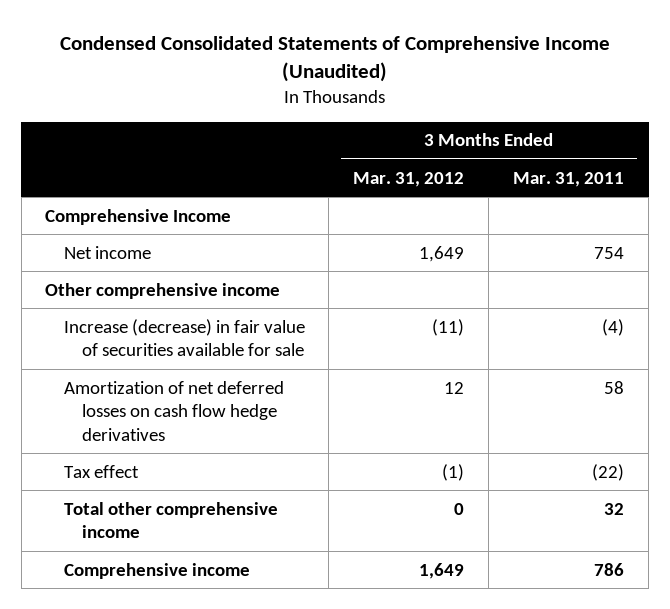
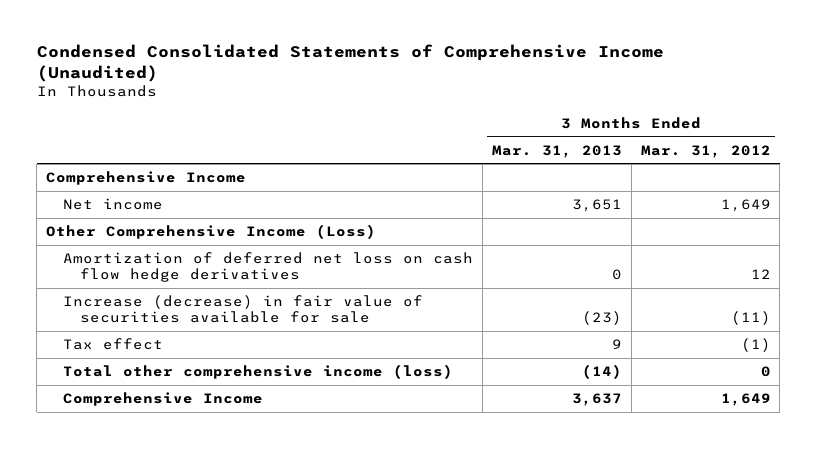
- | 3 Months Ended Mar. 31, 2012 | 3 Months Ended Mar. 31, 2011
+ | 3 Months Ended Mar. 31, 2013 | 3 Months Ended Mar. 31, 2012
- Other comprehensive income
+ Other Comprehensive Income (Loss)
+ Amortization of deferred net loss on cash flow hedge derivatives | 0 | 12
- Amortization of net deferred losses on cash flow hedge derivatives | 12 | 58
- Total other comprehensive income | 0 | 32
- Comprehensive income | 1,649 | 786
+ Total other comprehensive income (loss) | (14) | 0
+ Comprehensive Income | 3,637 | 1,649

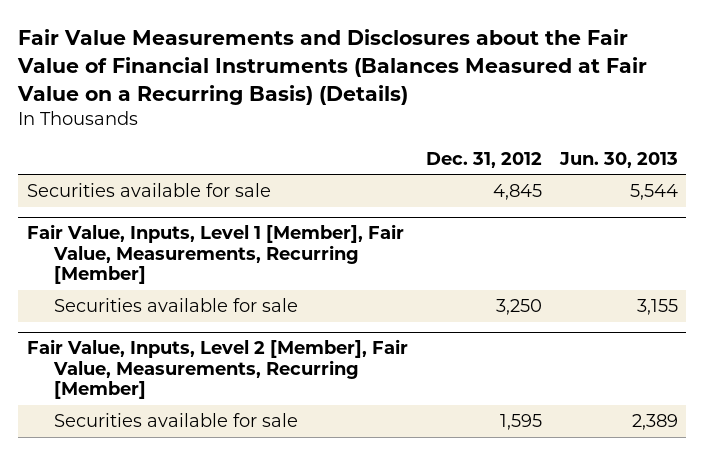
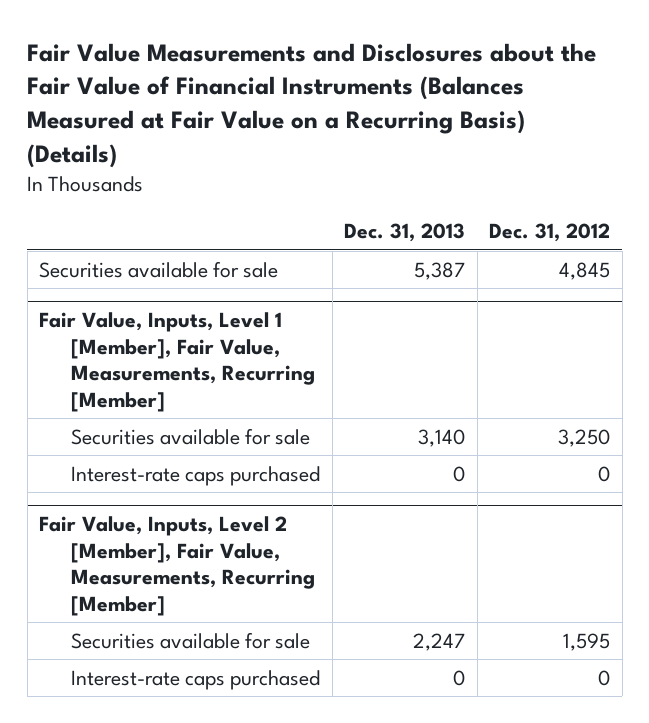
- | Dec. 31, 2012 | Jun. 30, 2013
+ | Dec. 31, 2013 | Dec. 31, 2012
@ Fair Value, Inputs, Level 1 [Member], Fair Value, Measurements, Recurring [Member]
+ Interest-rate caps purchased | 0 | 0
@ Fair Value, Inputs, Level 2 [Member], Fair Value, Measurements, Recurring [Member]
+ Interest-rate caps purchased | 0 | 0

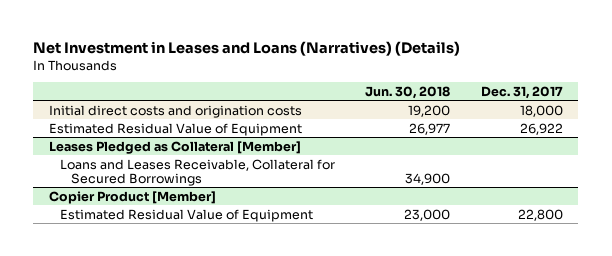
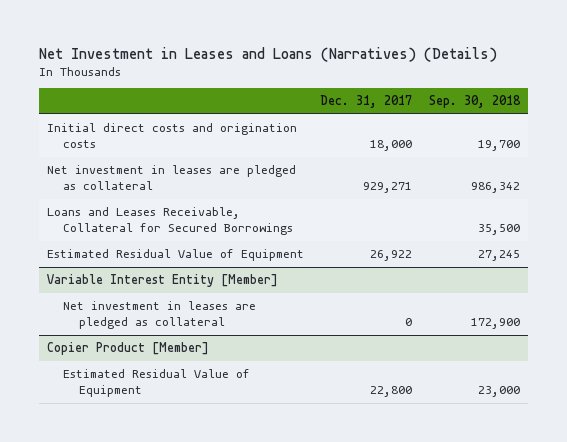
- | Jun. 30, 2018 | Dec. 31, 2017
+ | Dec. 31, 2017 | Sep. 30, 2018
- Leases Pledged as Collateral [Member]
+ Net investment in leases are pledged as collateral | 929,271 | 986,342
moved down: Estimated Residual Value of Equipment | 26,922 | 27,245
+ Variable Interest Entity [Member]
+ Net investment in leases are pledged as collateral | 0 | 172,900

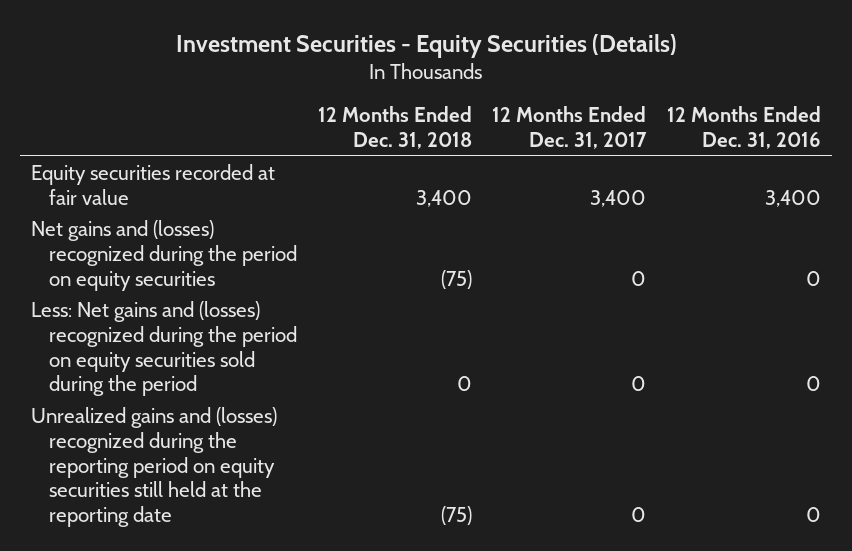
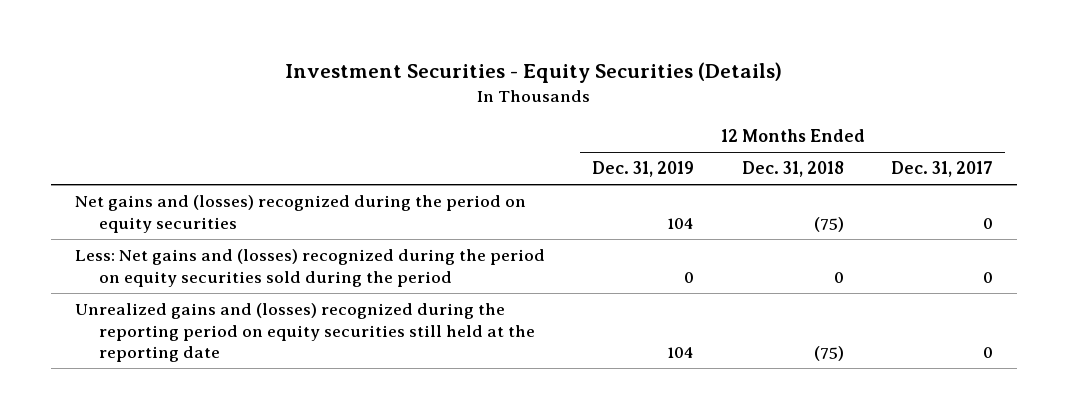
- | 12 Months Ended Dec. 31, 2018 | 12 Months Ended Dec. 31, 2017 | 12 Months Ended Dec. 31, 2016
+ | 12 Months Ended Dec. 31, 2019 | 12 Months Ended Dec. 31, 2018 | 12 Months Ended Dec. 31, 2017
- Equity securities recorded at fair value | 3,400 | 3,400 | 3,400

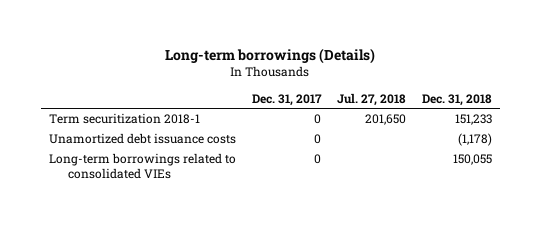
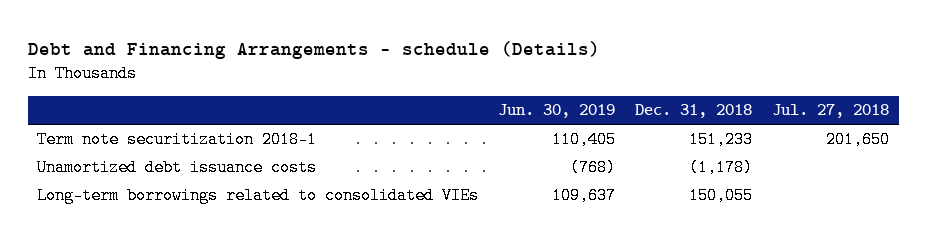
- Long-term borrowings (Details)
+ Debt and Financing Arrangements - schedule (Details)
- | Dec. 31, 2017 | Jul. 27, 2018 | Dec. 31, 2018
+ | Jun. 30, 2019 | Dec. 31, 2018 | Jul. 27, 2018
- Term securitization 2018-1 | 0 | 201,650 | 151,233
+ Term note securitization 2018-1 | 110,405 | 151,233 | 201,650

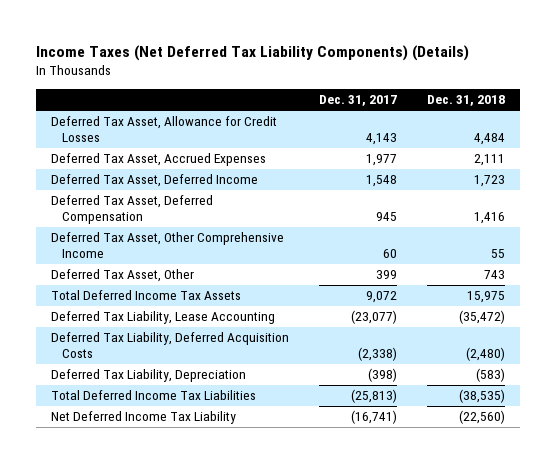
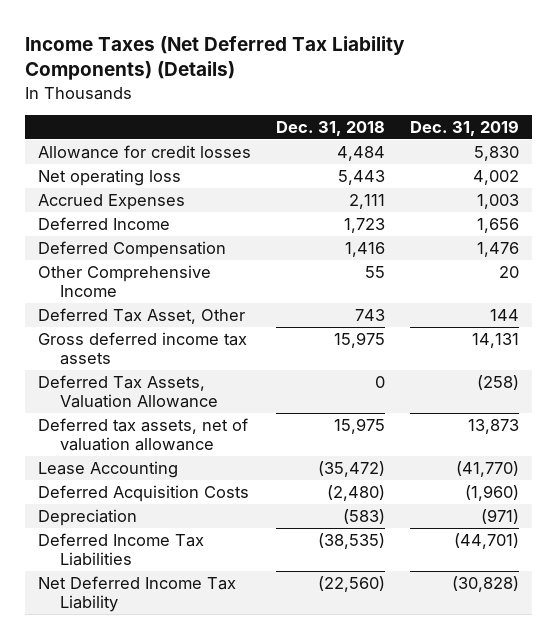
- | Dec. 31, 2017 | Dec. 31, 2018
+ | Dec. 31, 2018 | Dec. 31, 2019
- Deferred Tax Asset, Allowance for Credit Losses | 4,143 | 4,484
- Deferred Tax Asset, Accrued Expenses | 1,977 | 2,111
- Deferred Tax Asset, Deferred Income | 1,548 | 1,723
- Deferred Tax Asset, Deferred Compensation | 945 | 1,416
- Deferred Tax Asset, Other Comprehensive Income | 60 | 55
+ Allowance for credit losses | 4,484 | 5,830
+ Net operating loss | 5,443 | 4,002
+ Accrued Expenses | 2,111 | 1,003
+ Deferred Income | 1,723 | 1,656
+ Deferred Compensation | 1,416 | 1,476
+ Other Comprehensive Income | 55 | 20
- Total Deferred Income Tax Assets | 9,072 | 15,975
- Deferred Tax Liability, Lease Accounting | (23,077) | (35,472)
- Deferred Tax Liability, Deferred Acquisition Costs | (2,338) | (2,480)
- Deferred Tax Liability, Depreciation | (398) | (583)
- Total Deferred Income Tax Liabilities | (25,813) | (38,535)
+ Gross deferred income tax assets | 15,975 | 14,131
+ Deferred Tax Assets, Valuation Allowance | 0 | (258)
+ Deferred tax assets, net of valuation allowance | 15,975 | 13,873
+ Lease Accounting | (35,472) | (41,770)
+ Deferred Acquisition Costs | (2,480) | (1,960)
+ Depreciation | (583) | (971)
+ Deferred Income Tax Liabilities | (38,535) | (44,701)

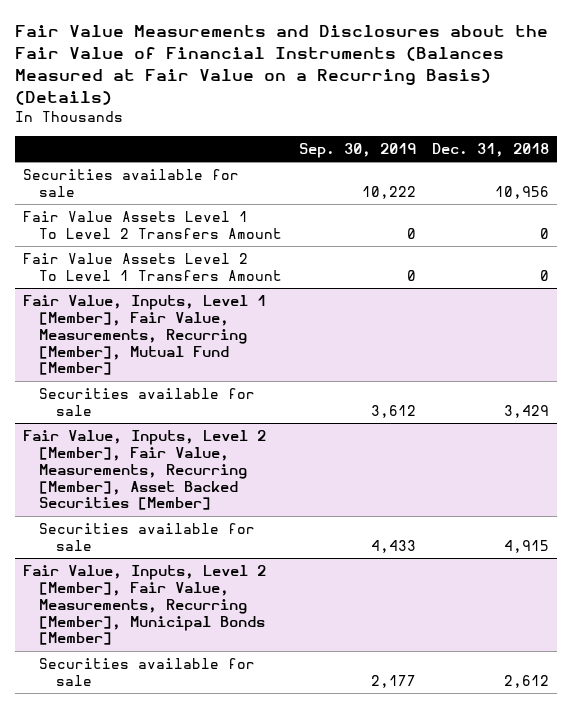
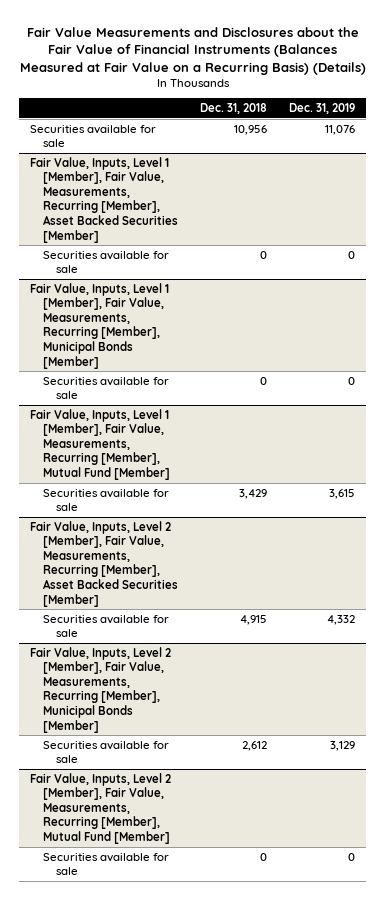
- | Sep. 30, 2019 | Dec. 31, 2018
+ | Dec. 31, 2018 | Dec. 31, 2019
- Fair Value Assets Level 1 To Level 2 Transfers Amount | 0 | 0
- Fair Value Assets Level 2 To Level 1 Transfers Amount | 0 | 0
+ Fair Value, Inputs, Level 1 [Member], Fair Value, Measurements, Recurring [Member], Asset Backed Securities [Member]
+ Securities available for sale | 0 | 0
+ Fair Value, Inputs, Level 1 [Member], Fair Value, Measurements, Recurring [Member], Municipal Bonds [Member]
+ Securities available for sale | 0 | 0
+ Fair Value, Inputs, Level 2 [Member], Fair Value, Measurements, Recurring [Member], Mutual Fund [Member]
+ Securities available for sale | 0 | 0

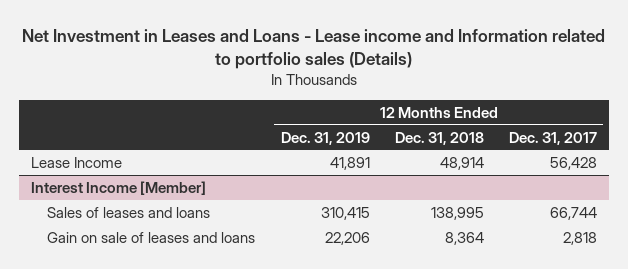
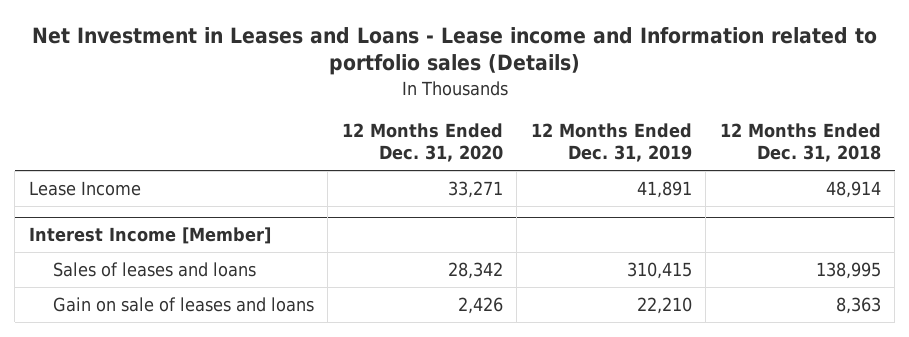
- | 12 Months Ended Dec. 31, 2019 | 12 Months Ended Dec. 31, 2018 | 12 Months Ended Dec. 31, 2017
+ | 12 Months Ended Dec. 31, 2020 | 12 Months Ended Dec. 31, 2019 | 12 Months Ended Dec. 31, 2018
@ Interest Income [Member]
- Gain on sale of leases and loans | 22,206 | 8,364 | 2,818
+ Gain on sale of leases and loans | 2,426 | 22,210 | 8,363

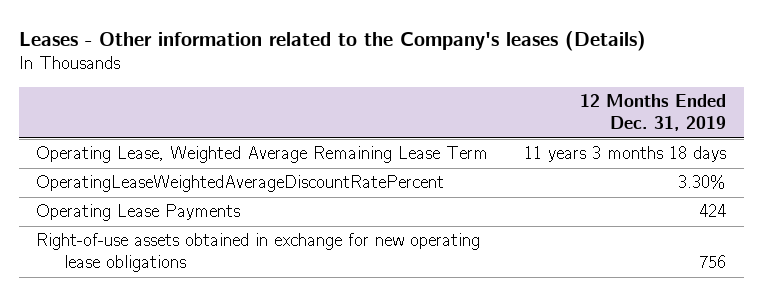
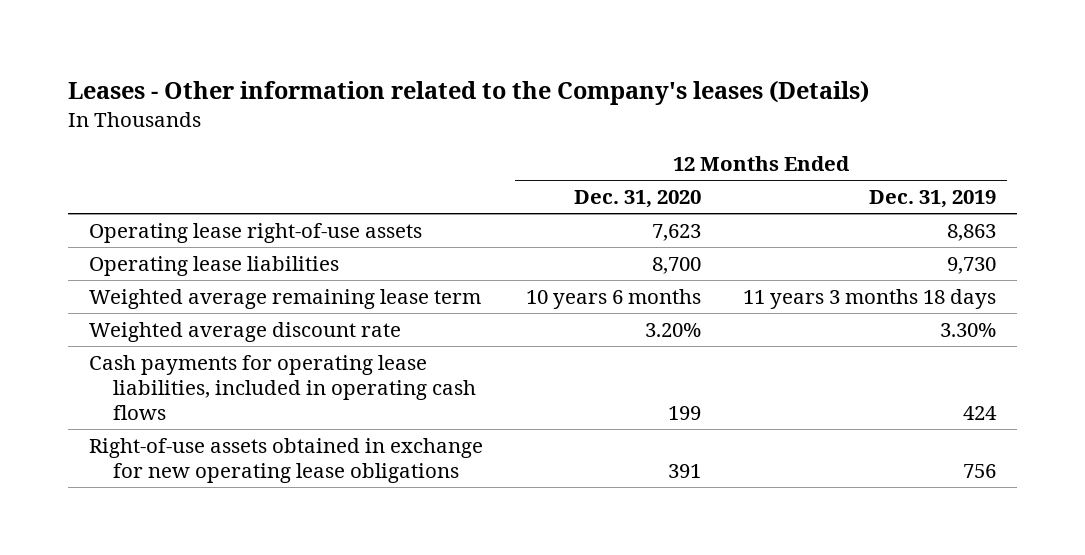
- | 12 Months Ended Dec. 31, 2019
+ | 12 Months Ended Dec. 31, 2020 | 12 Months Ended Dec. 31, 2019
- Operating Lease, Weighted Average Remaining Lease Term | 11 years 3 months 18 days
- OperatingLeaseWeightedAverageDiscountRatePercent | 3.30%
- Operating Lease Payments | 424
+ Operating lease right-of-use assets | 7,623 | 8,863
+ Operating lease liabilities | 8,700 | 9,730
+ Weighted average remaining lease term | 10 years 6 months | 11 years 3 months 18 days
+ Weighted average discount rate | 3.20% | 3.30%
+ Cash payments for operating lease liabilities, included in operating cash flows | 199 | 424

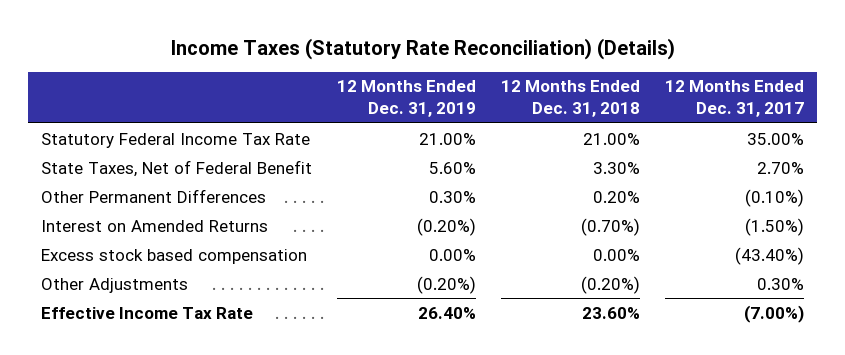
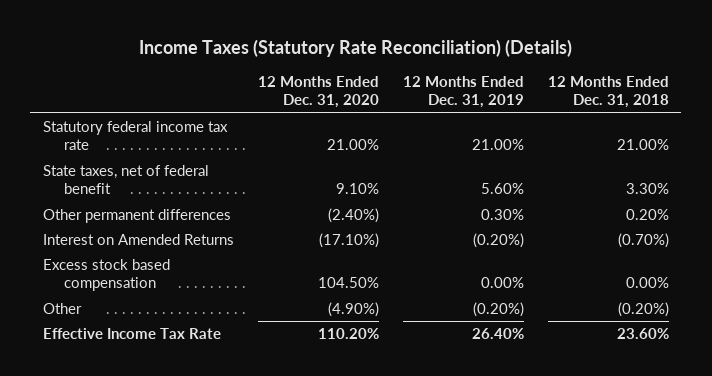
- | 12 Months Ended Dec. 31, 2019 | 12 Months Ended Dec. 31, 2018 | 12 Months Ended Dec. 31, 2017
+ | 12 Months Ended Dec. 31, 2020 | 12 Months Ended Dec. 31, 2019 | 12 Months Ended Dec. 31, 2018
- Statutory Federal Income Tax Rate | 21.00% | 21.00% | 35.00%
- State Taxes, Net of Federal Benefit | 5.60% | 3.30% | 2.70%
- Other Permanent Differences | 0.30% | 0.20% | (0.10%)
+ Statutory federal income tax rate | 21.00% | 21.00% | 21.00%
+ State taxes, net of federal benefit | 9.10% | 5.60% | 3.30%
+ Other permanent differences | (2.40%) | 0.30% | 0.20%
- Other Adjustments | (0.20%) | (0.20%) | 0.30%
+ Other | (4.90%) | (0.20%) | (0.20%)

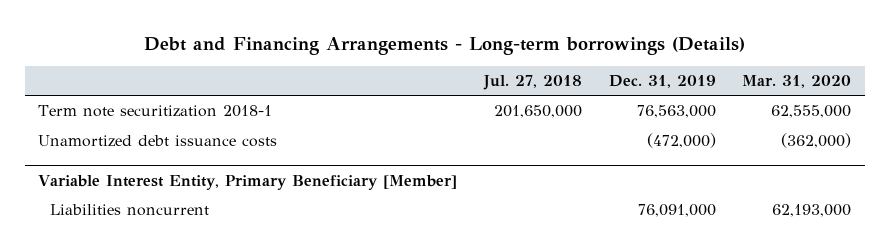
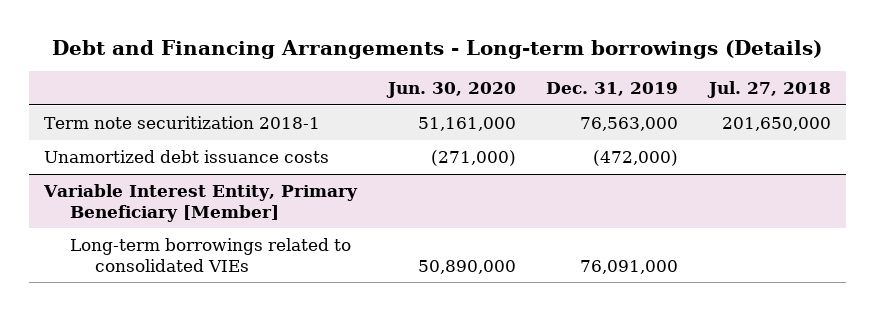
- | Jul. 27, 2018 | Dec. 31, 2019 | Mar. 31, 2020
+ | Jun. 30, 2020 | Dec. 31, 2019 | Jul. 27, 2018
@ Variable Interest Entity, Primary Beneficiary [Member]
- Liabilities noncurrent | | 76,091,000 | 62,193,000
+ Long-term borrowings related to consolidated VIEs | 50,890,000 | 76,091,000 |

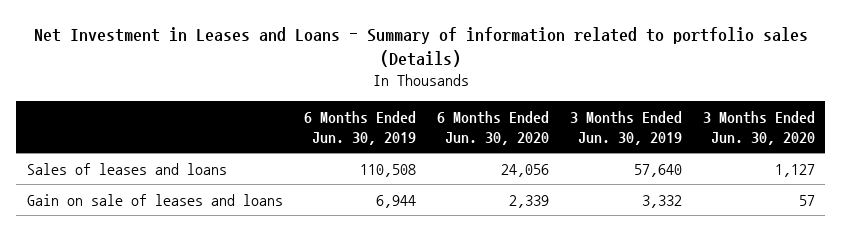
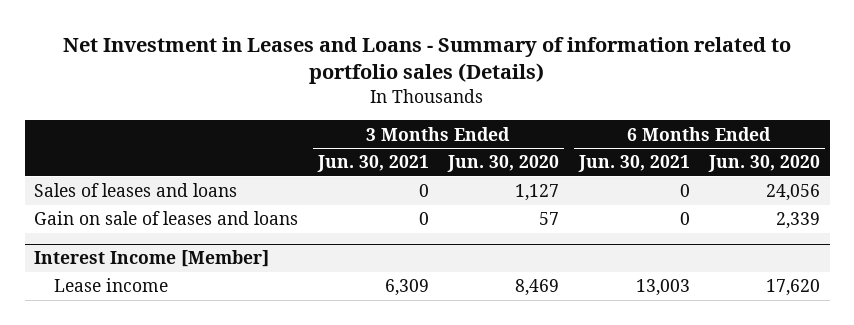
- | 6 Months Ended Jun. 30, 2019 | 6 Months Ended Jun. 30, 2020 | 3 Months Ended Jun. 30, 2019 | 3 Months Ended Jun. 30, 2020
+ | 3 Months Ended Jun. 30, 2021 | 3 Months Ended Jun. 30, 2020 | 6 Months Ended Jun. 30, 2021 | 6 Months Ended Jun. 30, 2020
+ Interest Income [Member]
+ Lease income | 6,309 | 8,469 | 13,003 | 17,620

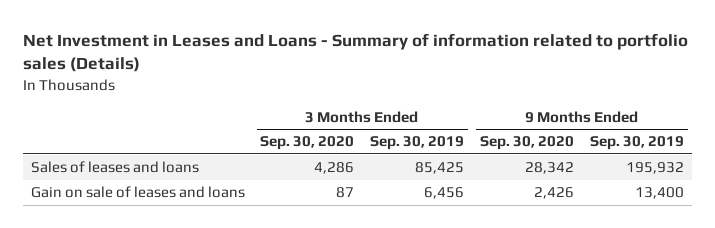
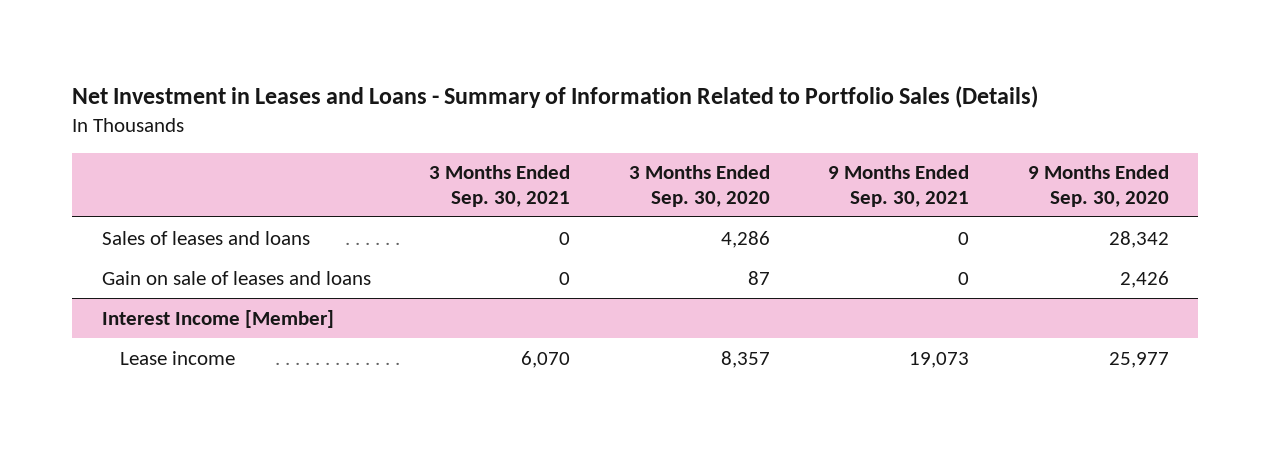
- Net Investment in Leases and Loans - Summary of information related to portfolio sales (Details)
+ Net Investment in Leases and Loans - Summary of Information Related to Portfolio Sales (Details)
- | 3 Months Ended Sep. 30, 2020 | 3 Months Ended Sep. 30, 2019 | 9 Months Ended Sep. 30, 2020 | 9 Months Ended Sep. 30, 2019
+ | 3 Months Ended Sep. 30, 2021 | 3 Months Ended Sep. 30, 2020 | 9 Months Ended Sep. 30, 2021 | 9 Months Ended Sep. 30, 2020
+ Interest Income [Member]
+ Lease income | 6,070 | 8,357 | 19,073 | 25,977

